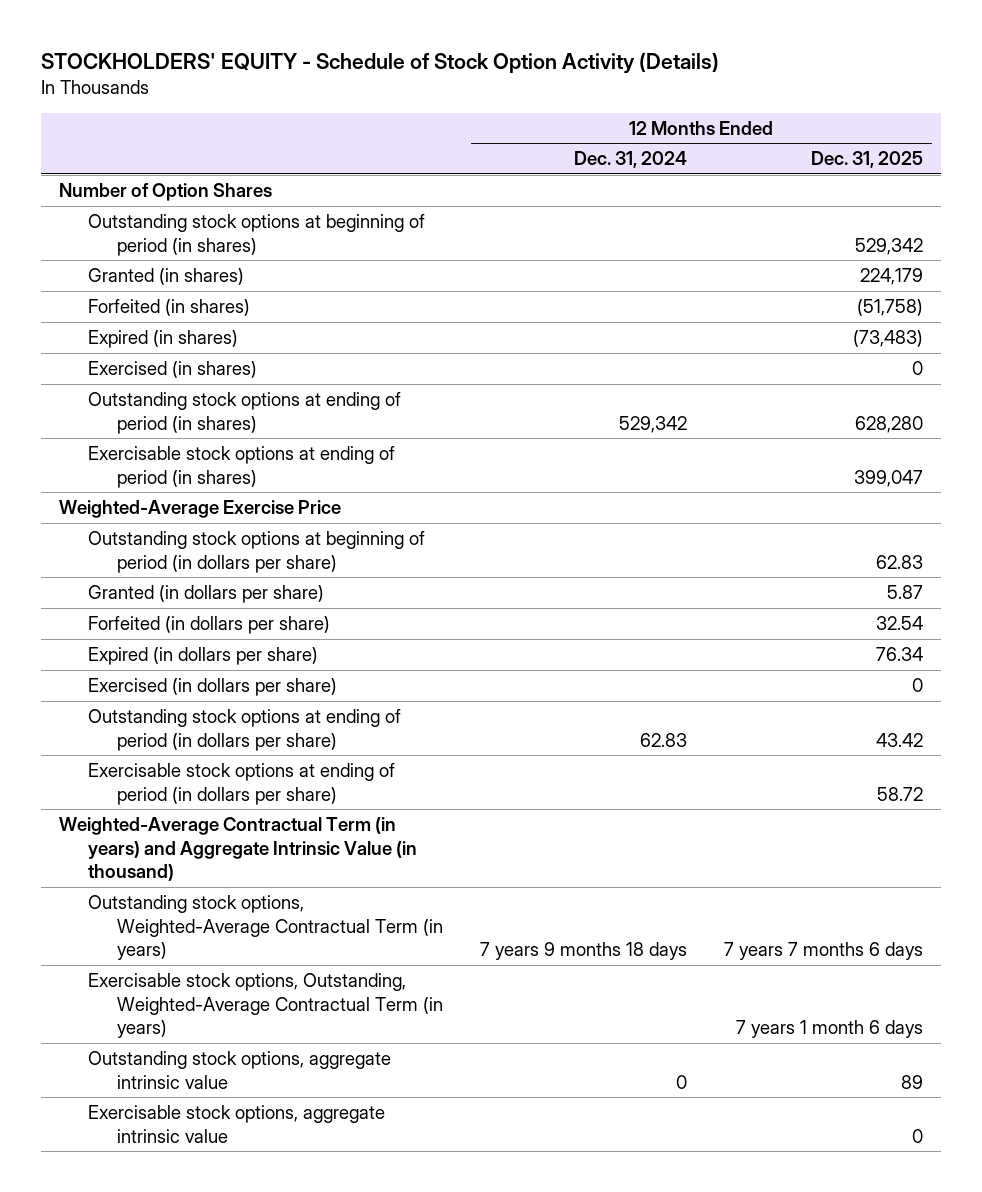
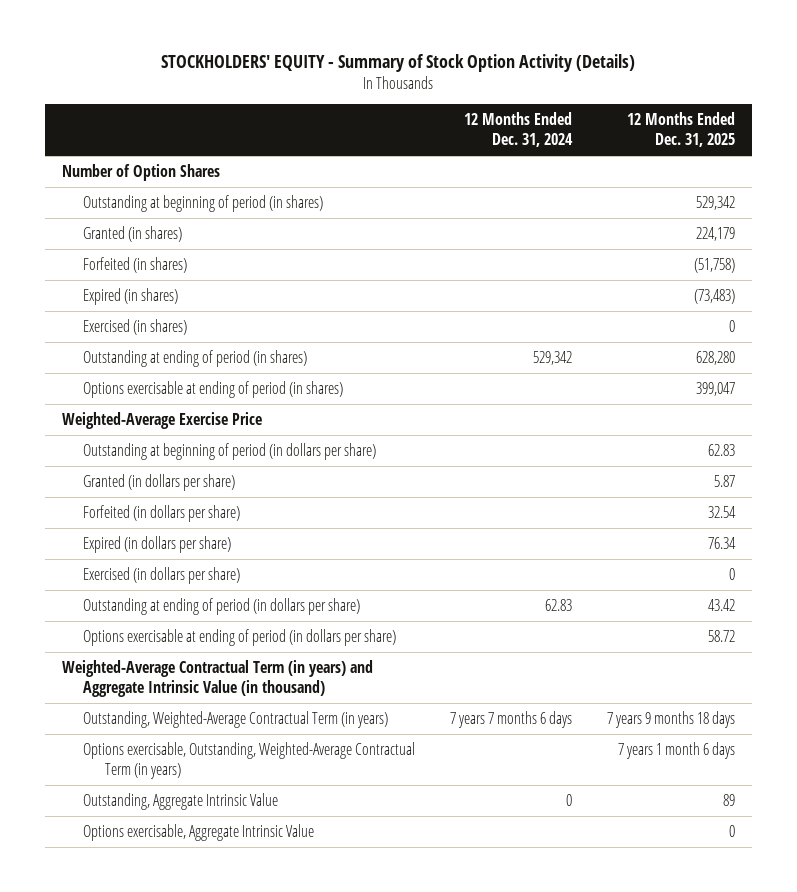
- STOCKHOLDERS' EQUITY - Schedule of Stock Option Activity (Details)
+ STOCKHOLDERS' EQUITY - Summary of Stock Option Activity (Details)
- Outstanding stock options at beginning of period (in shares) | | 529,342
+ Outstanding at beginning of period (in shares) | | 529,342
- Outstanding stock options at ending of period (in shares) | 529,342 | 628,280
- Exercisable stock options at ending of period (in shares) | | 399,047
+ Outstanding at ending of period (in shares) | 529,342 | 628,280
+ Options exercisable at ending of period (in shares) | | 399,047
- Outstanding stock options at beginning of period (in dollars per share) | | 62.83
+ Outstanding at beginning of period (in dollars per share) | | 62.83
- Outstanding stock options at ending of period (in dollars per share) | 62.83 | 43.42
- Exercisable stock options at ending of period (in dollars per share) | | 58.72
+ Outstanding at ending of period (in dollars per share) | 62.83 | 43.42
+ Options exercisable at ending of period (in dollars per share) | | 58.72
- Outstanding stock options, Weighted-Average Contractual Term (in years) | 7 years 9 months 18 days | 7 years 7 months 6 days
- Exercisable stock options, Outstanding, Weighted-Average Contractual Term (in years) | | 7 years 1 month 6 days
- Outstanding stock options, aggregate intrinsic value | 0 | 89
- Exercisable stock options, aggregate intrinsic value | | 0
+ Outstanding, Weighted-Average Contractual Term (in years) | 7 years 7 months 6 days | 7 years 9 months 18 days
+ Options exercisable, Outstanding, Weighted-Average Contractual Term (in years) | | 7 years 1 month 6 days
+ Outstanding, Aggregate Intrinsic Value | 0 | 89
+ Options exercisable, Aggregate Intrinsic Value | | 0

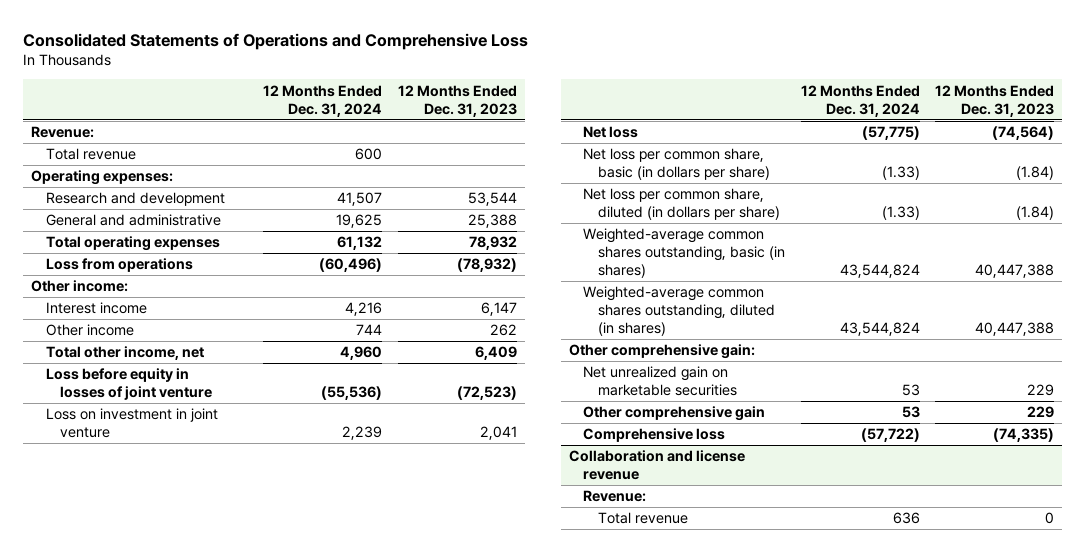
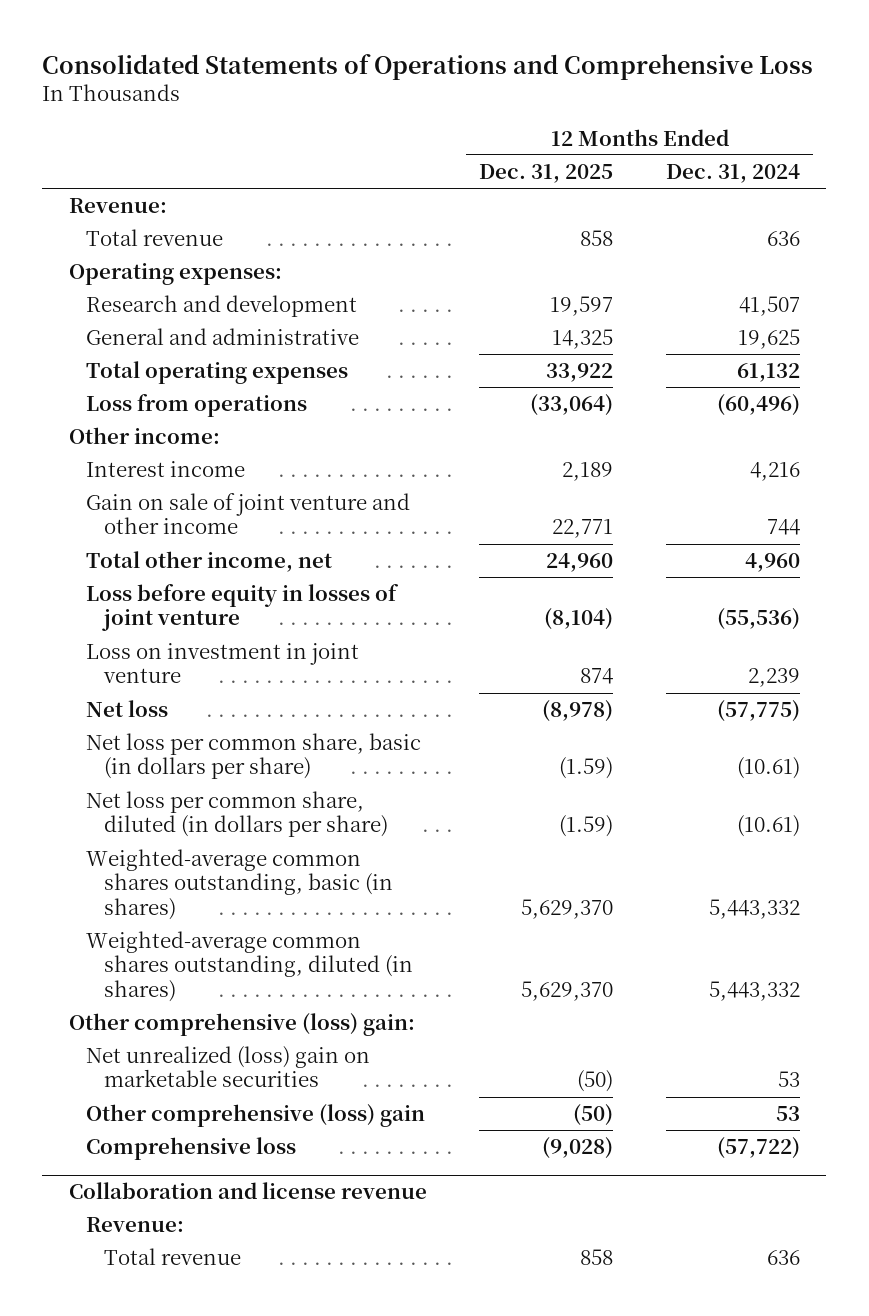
- | 12 Months Ended Dec. 31, 2024 | 12 Months Ended Dec. 31, 2023
+ | 12 Months Ended Dec. 31, 2025 | 12 Months Ended Dec. 31, 2024
- Total revenue | 600 |
+ Total revenue | 858 | 636
- Other income | 744 | 262
+ Gain on sale of joint venture and other income | 22,771 | 744
- Net loss per common share, basic (in dollars per share) | (1.33) | (1.84)
- Net loss per common share, diluted (in dollars per share) | (1.33) | (1.84)
- Weighted-average common shares outstanding, basic (in shares) | 43,544,824 | 40,447,388
- Weighted-average common shares outstanding, diluted (in shares) | 43,544,824 | 40,447,388
- Other comprehensive gain:
- Net unrealized gain on marketable securities | 53 | 229
- Other comprehensive gain | 53 | 229
+ Net loss per common share, basic (in dollars per share) | (1.59) | (10.61)
+ Net loss per common share, diluted (in dollars per share) | (1.59) | (10.61)
+ Weighted-average common shares outstanding, basic (in shares) | 5,629,370 | 5,443,332
+ Weighted-average common shares outstanding, diluted (in shares) | 5,629,370 | 5,443,332
+ Other comprehensive (loss) gain:
+ Net unrealized (loss) gain on marketable securities | (50) | 53
+ Other comprehensive (loss) gain | (50) | 53

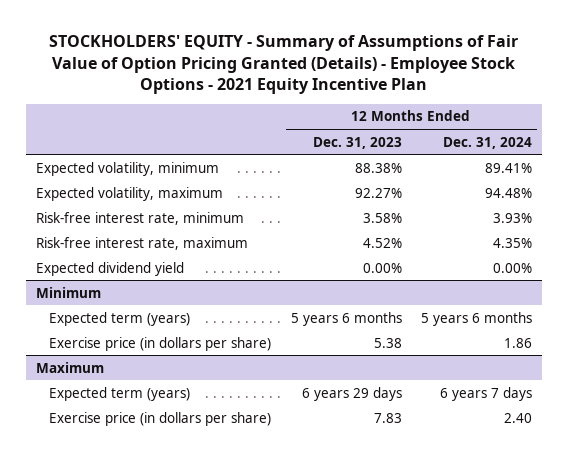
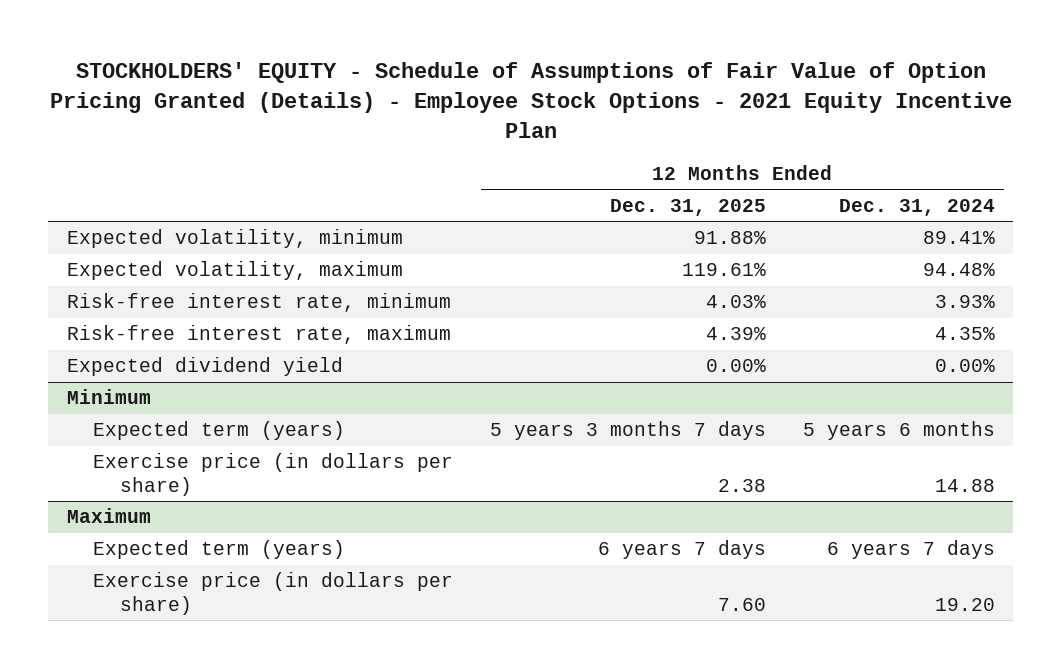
- STOCKHOLDERS' EQUITY - Summary of Assumptions of Fair Value of Option Pricing Granted (Details) - Employee Stock Options - 2021 Equity Incentive Plan
+ STOCKHOLDERS' EQUITY - Schedule of Assumptions of Fair Value of Option Pricing Granted (Details) - Employee Stock Options - 2021 Equity Incentive Plan
- | 12 Months Ended Dec. 31, 2023 | 12 Months Ended Dec. 31, 2024
+ | 12 Months Ended Dec. 31, 2025 | 12 Months Ended Dec. 31, 2024
@ Minimum
- Exercise price (in dollars per share) | 5.38 | 1.86
+ Exercise price (in dollars per share) | 2.38 | 14.88
@ Maximum
- Exercise price (in dollars per share) | 7.83 | 2.40
+ Exercise price (in dollars per share) | 7.60 | 19.20

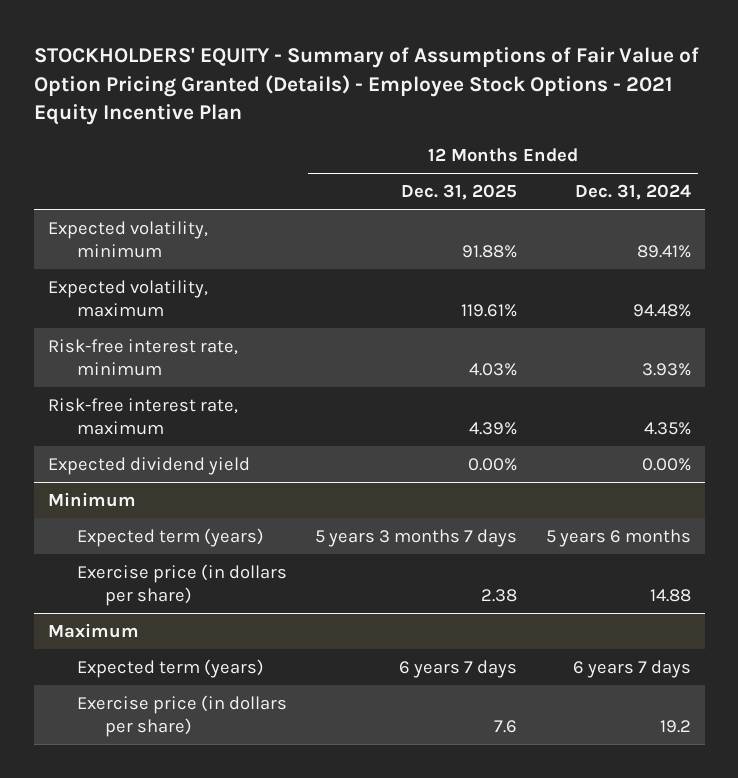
- STOCKHOLDERS' EQUITY - Schedule of Assumptions of Fair Value of Option Pricing Granted (Details) - Employee Stock Options - 2021 Equity Incentive Plan
+ STOCKHOLDERS' EQUITY - Summary of Assumptions of Fair Value of Option Pricing Granted (Details) - Employee Stock Options - 2021 Equity Incentive Plan
@ Maximum
- Exercise price (in dollars per share) | 7.60 | 19.20
+ Exercise price (in dollars per share) | 7.6 | 19.2

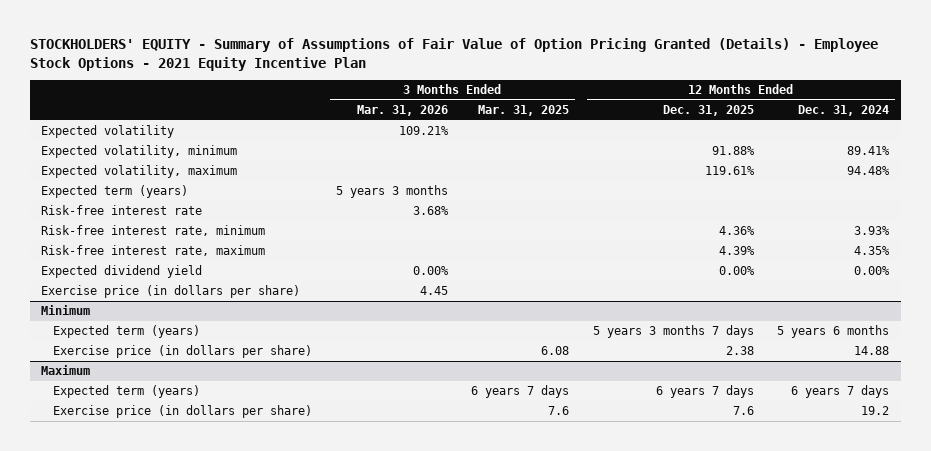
- | 12 Months Ended Dec. 31, 2025 | 12 Months Ended Dec. 31, 2024
+ | 3 Months Ended Mar. 31, 2026 | 3 Months Ended Mar. 31, 2025 | 12 Months Ended Dec. 31, 2025 | 12 Months Ended Dec. 31, 2024
+ Expected volatility | 109.21% | | |
- Risk-free interest rate, minimum | 4.03% | 3.93%
+ Expected term (years) | 5 years 3 months | | |
+ Risk-free interest rate | 3.68% | | |
+ Risk-free interest rate, minimum | | | 4.36% | 3.93%
+ Exercise price (in dollars per share) | 4.45 | | |

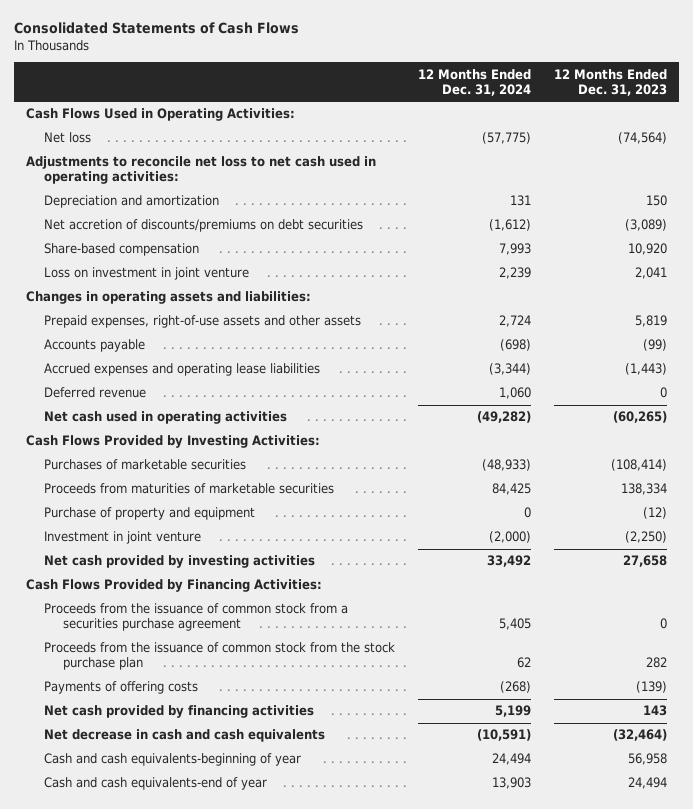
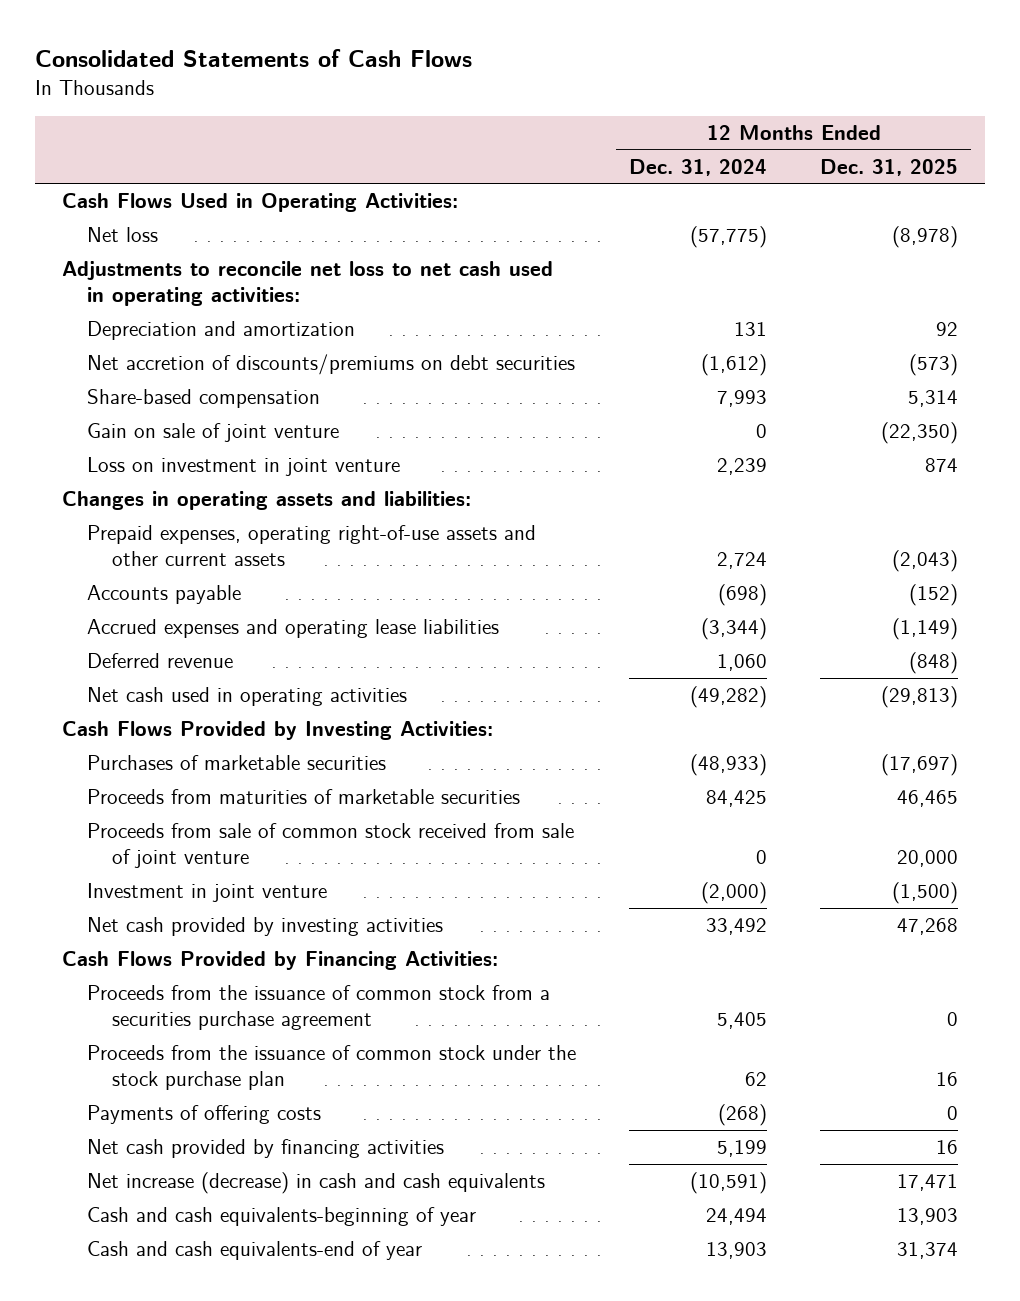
- | 12 Months Ended Dec. 31, 2024 | 12 Months Ended Dec. 31, 2023
+ | 12 Months Ended Dec. 31, 2024 | 12 Months Ended Dec. 31, 2025
+ Gain on sale of joint venture | 0 | (22,350)
- Prepaid expenses, right-of-use assets and other assets | 2,724 | 5,819
+ Prepaid expenses, operating right-of-use assets and other current assets | 2,724 | (2,043)
- Purchase of property and equipment | 0 | (12)
+ Proceeds from sale of common stock received from sale of joint venture | 0 | 20,000
- Proceeds from the issuance of common stock from the stock purchase plan | 62 | 282
+ Proceeds from the issuance of common stock under the stock purchase plan | 62 | 16
- Net decrease in cash and cash equivalents | (10,591) | (32,464)
+ Net increase (decrease) in cash and cash equivalents | (10,591) | 17,471

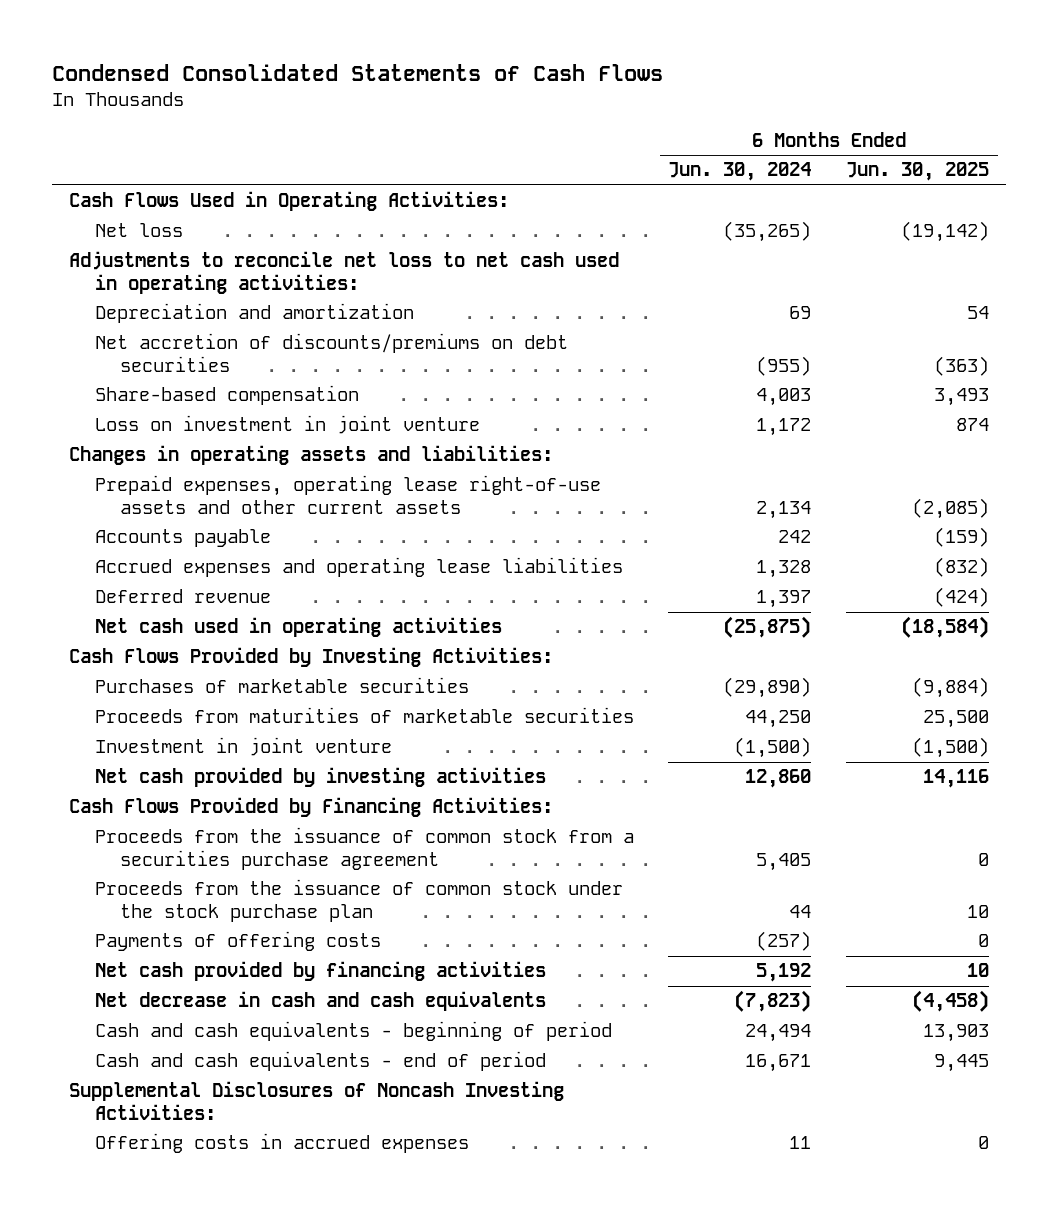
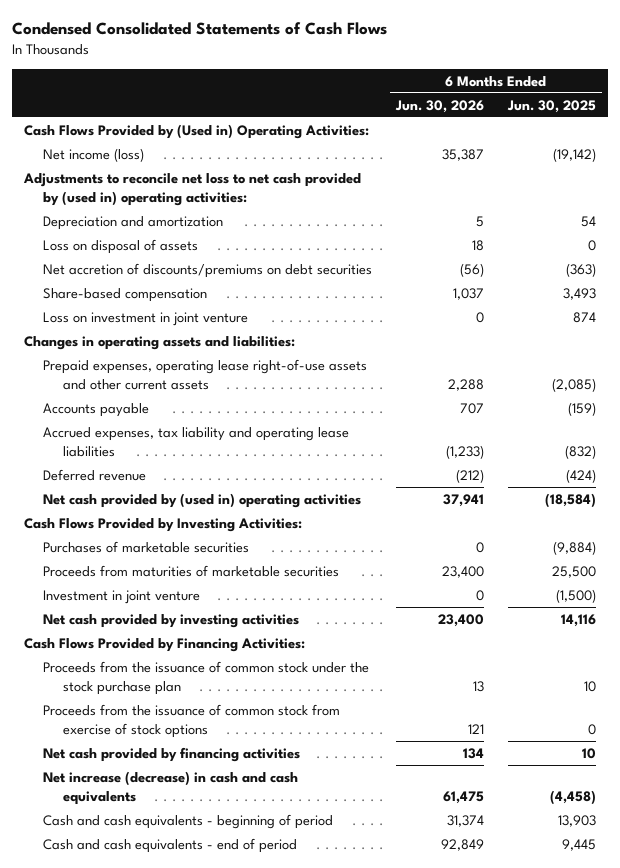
- | 6 Months Ended Jun. 30, 2024 | 6 Months Ended Jun. 30, 2025
+ | 6 Months Ended Jun. 30, 2026 | 6 Months Ended Jun. 30, 2025
- Cash Flows Used in Operating Activities:
- Net loss | (35,265) | (19,142)
- Adjustments to reconcile net loss to net cash used in operating activities:
+ Cash Flows Provided by (Used in) Operating Activities:
+ Net income (loss) | 35,387 | (19,142)
+ Adjustments to reconcile net loss to net cash provided by (used in) operating activities:
+ Loss on disposal of assets | 18 | 0
- Accrued expenses and operating lease liabilities | 1,328 | (832)
+ Accrued expenses, tax liability and operating lease liabilities | (1,233) | (832)
- Net cash used in operating activities | (25,875) | (18,584)
+ Net cash provided by (used in) operating activities | 37,941 | (18,584)
- Proceeds from the issuance of common stock from a securities purchase agreement | 5,405 | 0
- Payments of offering costs | (257) | 0
+ Proceeds from the issuance of common stock from exercise of stock options | 121 | 0
- Net decrease in cash and cash equivalents | (7,823) | (4,458)
+ Net increase (decrease) in cash and cash equivalents | 61,475 | (4,458)
- Supplemental Disclosures of Noncash Investing Activities:
- Offering costs in accrued expenses | 11 | 0

